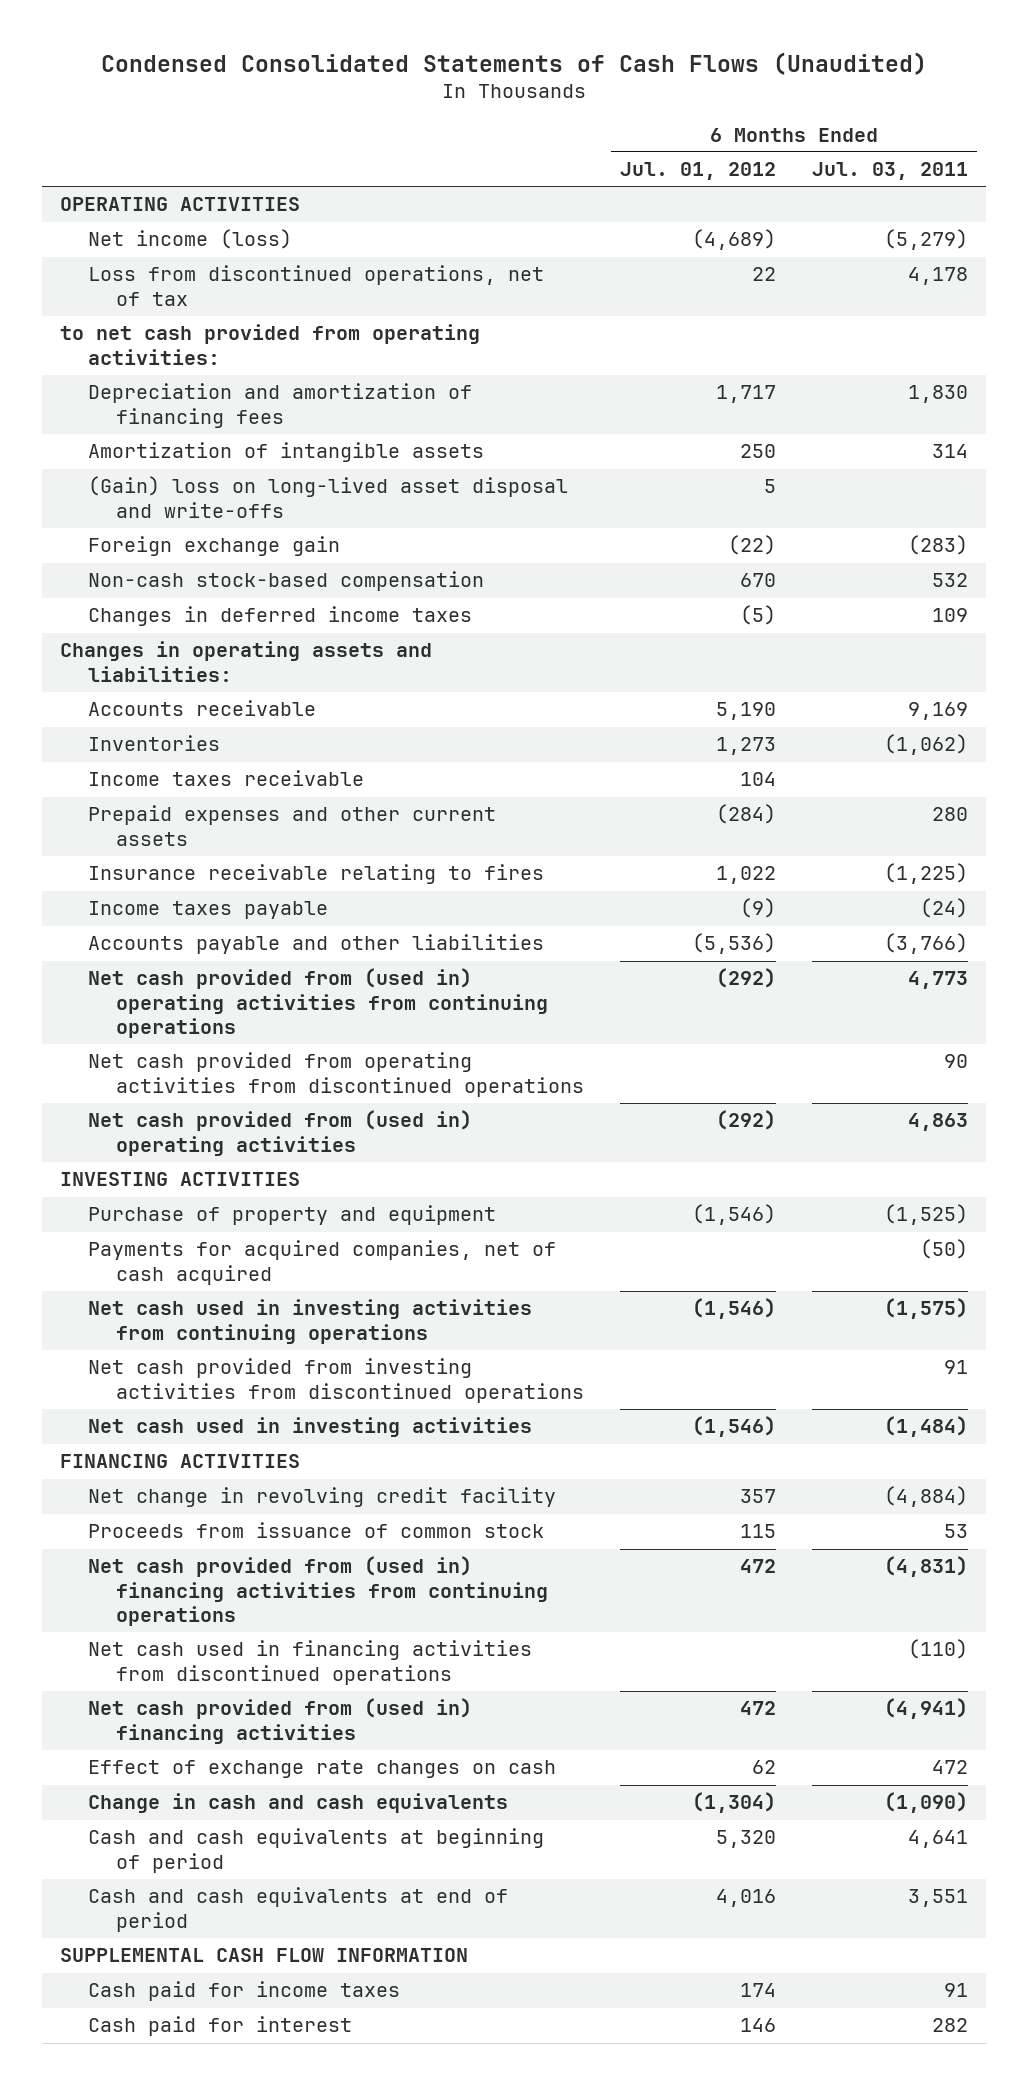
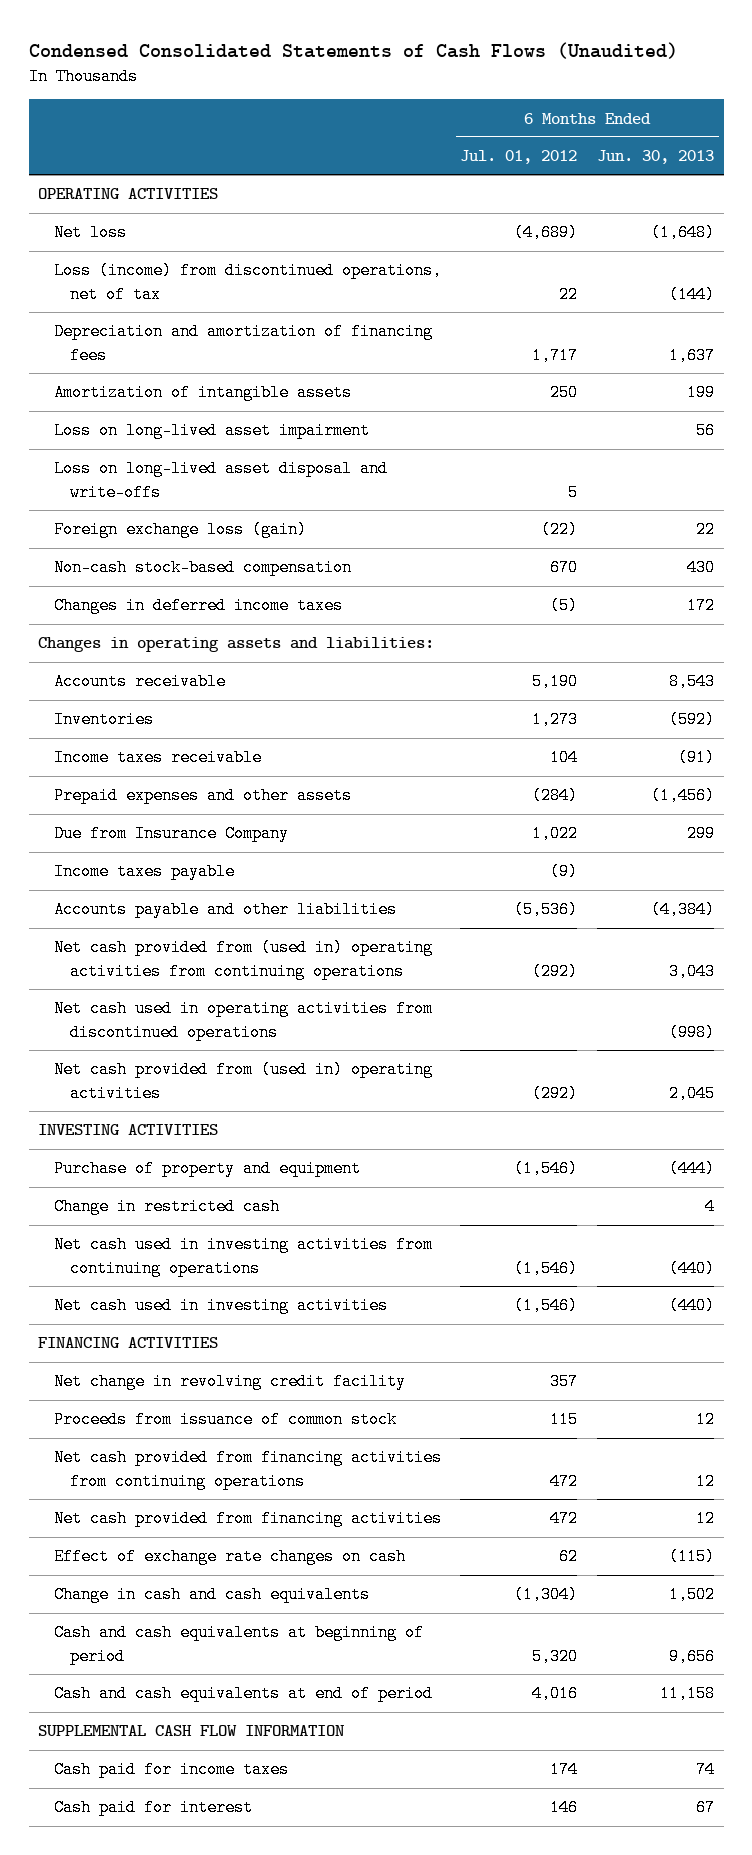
- | 6 Months Ended Jul. 01, 2012 | 6 Months Ended Jul. 03, 2011
+ | 6 Months Ended Jul. 01, 2012 | 6 Months Ended Jun. 30, 2013
- Net income (loss) | (4,689) | (5,279)
- Loss from discontinued operations, net of tax | 22 | 4,178
- to net cash provided from operating activities:
+ Net loss | (4,689) | (1,648)
+ Loss (income) from discontinued operations, net of tax | 22 | (144)
- (Gain) loss on long-lived asset disposal and write-offs | 5 |
- Foreign exchange gain | (22) | (283)
+ Loss on long-lived asset impairment | | 56
+ Loss on long-lived asset disposal and write-offs | 5 |
+ Foreign exchange loss (gain) | (22) | 22
- Prepaid expenses and other current assets | (284) | 280
- Insurance receivable relating to fires | 1,022 | (1,225)
+ Prepaid expenses and other assets | (284) | (1,456)
+ Due from Insurance Company | 1,022 | 299
- Net cash provided from operating activities from discontinued operations | | 90
+ Net cash used in operating activities from discontinued operations | | (998)
- Payments for acquired companies, net of cash acquired | | (50)
+ Change in restricted cash | | 4
- Net cash provided from investing activities from discontinued operations | | 91
- Net cash provided from (used in) financing activities from continuing operations | 472 | (4,831)
- Net cash used in financing activities from discontinued operations | | (110)
- Net cash provided from (used in) financing activities | 472 | (4,941)
+ Net cash provided from financing activities from continuing operations | 472 | 12
+ Net cash provided from financing activities | 472 | 12

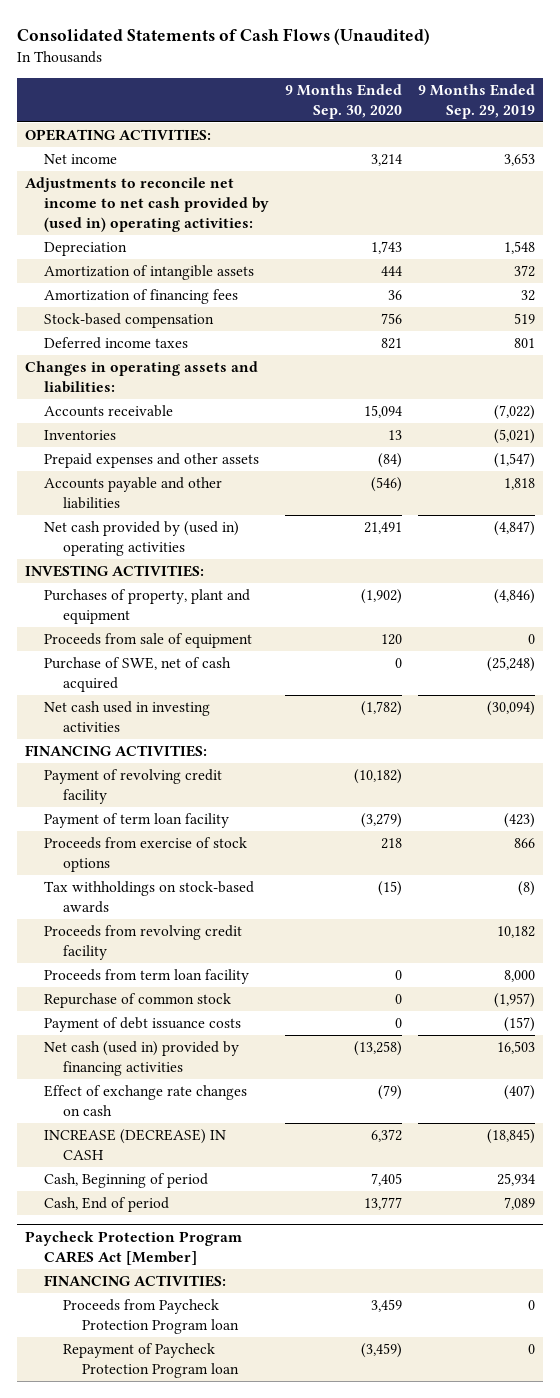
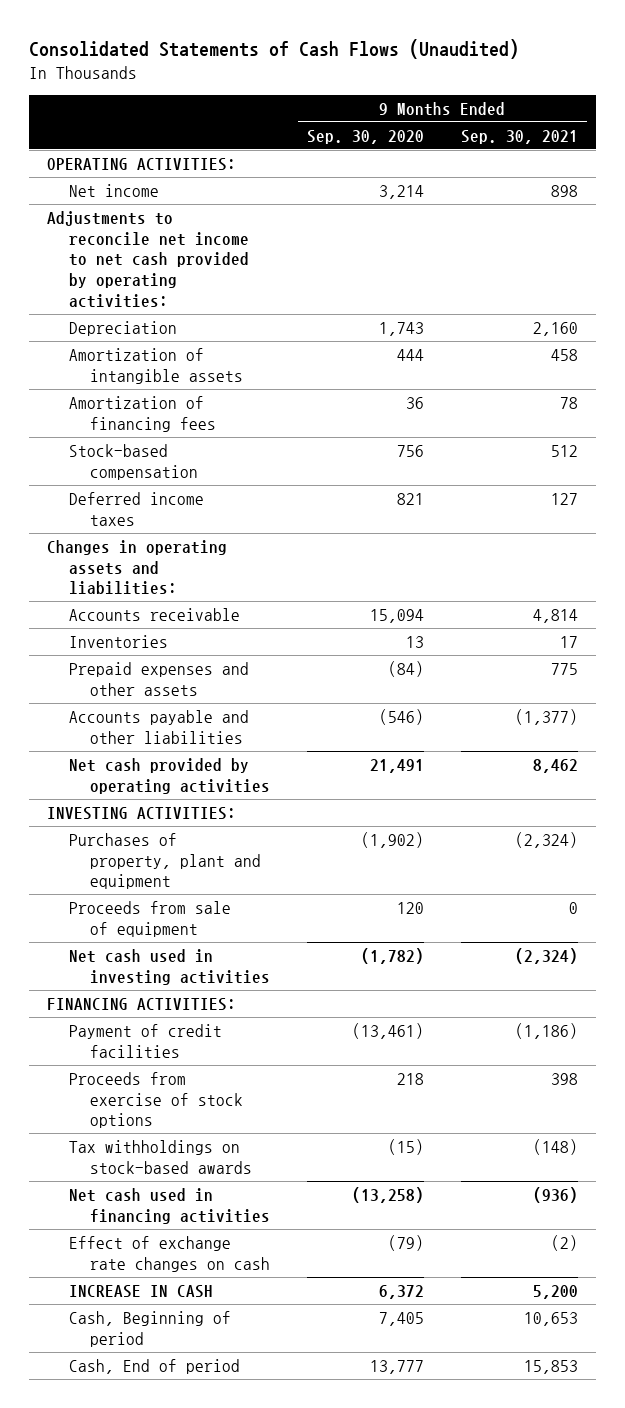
- | 9 Months Ended Sep. 30, 2020 | 9 Months Ended Sep. 29, 2019
+ | 9 Months Ended Sep. 30, 2020 | 9 Months Ended Sep. 30, 2021
- Adjustments to reconcile net income to net cash provided by (used in) operating activities:
+ Adjustments to reconcile net income to net cash provided by operating activities:
- Net cash provided by (used in) operating activities | 21,491 | (4,847)
+ Net cash provided by operating activities | 21,491 | 8,462
- Purchase of SWE, net of cash acquired | 0 | (25,248)
- Payment of revolving credit facility | (10,182) |
- Payment of term loan facility | (3,279) | (423)
+ Payment of credit facilities | (13,461) | (1,186)
- Proceeds from revolving credit facility | | 10,182
- Proceeds from term loan facility | 0 | 8,000
- Repurchase of common stock | 0 | (1,957)
- Payment of debt issuance costs | 0 | (157)
- Net cash (used in) provided by financing activities | (13,258) | 16,503
+ Net cash used in financing activities | (13,258) | (936)
- INCREASE (DECREASE) IN CASH | 6,372 | (18,845)
+ INCREASE IN CASH | 6,372 | 5,200
- Paycheck Protection Program CARES Act [Member]
- FINANCING ACTIVITIES:
- Proceeds from Paycheck Protection Program loan | 3,459 | 0
- Repayment of Paycheck Protection Program loan | (3,459) | 0

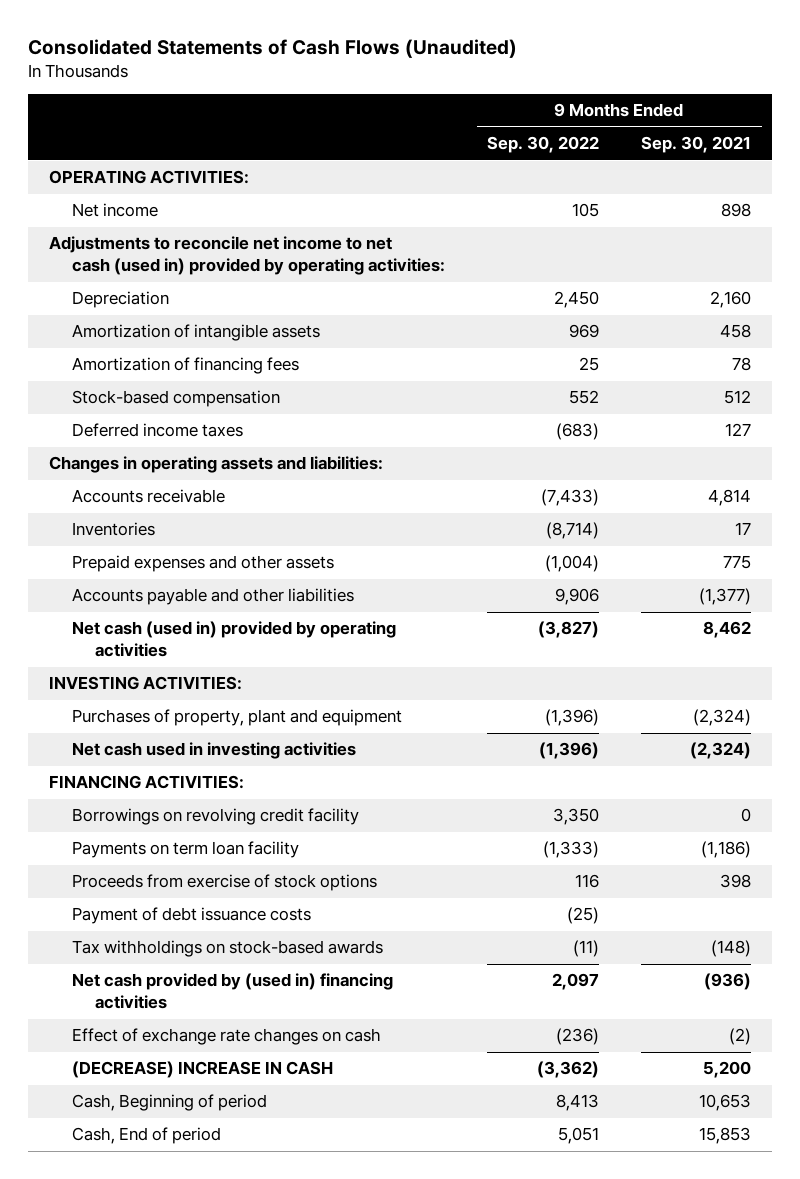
- | 9 Months Ended Sep. 30, 2020 | 9 Months Ended Sep. 30, 2021
+ | 9 Months Ended Sep. 30, 2022 | 9 Months Ended Sep. 30, 2021
- Adjustments to reconcile net income to net cash provided by operating activities:
+ Adjustments to reconcile net income to net cash (used in) provided by operating activities:
- Net cash provided by operating activities | 21,491 | 8,462
+ Net cash (used in) provided by operating activities | (3,827) | 8,462
- Proceeds from sale of equipment | 120 | 0
- Payment of credit facilities | (13,461) | (1,186)
+ Borrowings on revolving credit facility | 3,350 | 0
+ Payments on term loan facility | (1,333) | (1,186)
+ Payment of debt issuance costs | (25) |
- Net cash used in financing activities | (13,258) | (936)
+ Net cash provided by (used in) financing activities | 2,097 | (936)
- INCREASE IN CASH | 6,372 | 5,200
+ (DECREASE) INCREASE IN CASH | (3,362) | 5,200

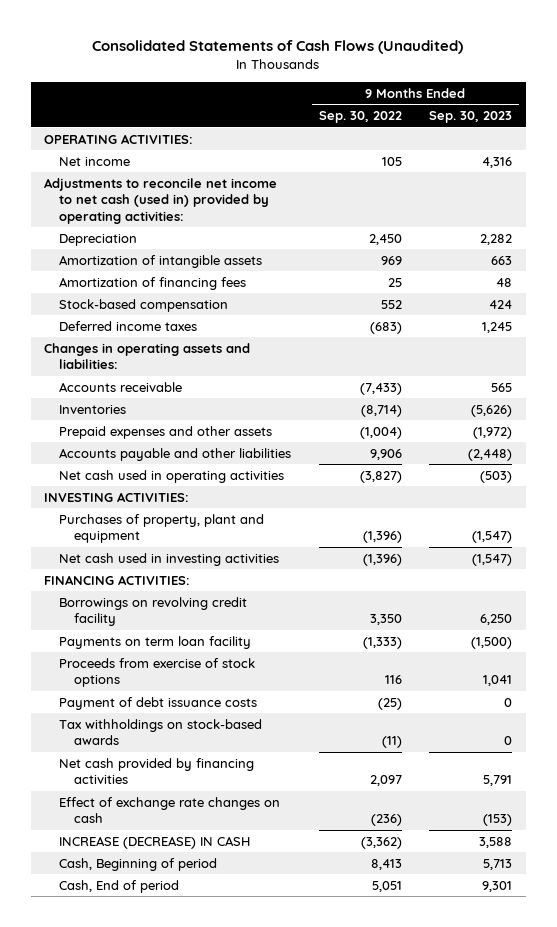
- | 9 Months Ended Sep. 30, 2022 | 9 Months Ended Sep. 30, 2021
+ | 9 Months Ended Sep. 30, 2022 | 9 Months Ended Sep. 30, 2023
- Net cash (used in) provided by operating activities | (3,827) | 8,462
+ Net cash used in operating activities | (3,827) | (503)
- Net cash provided by (used in) financing activities | 2,097 | (936)
+ Net cash provided by financing activities | 2,097 | 5,791
- (DECREASE) INCREASE IN CASH | (3,362) | 5,200
+ INCREASE (DECREASE) IN CASH | (3,362) | 3,588

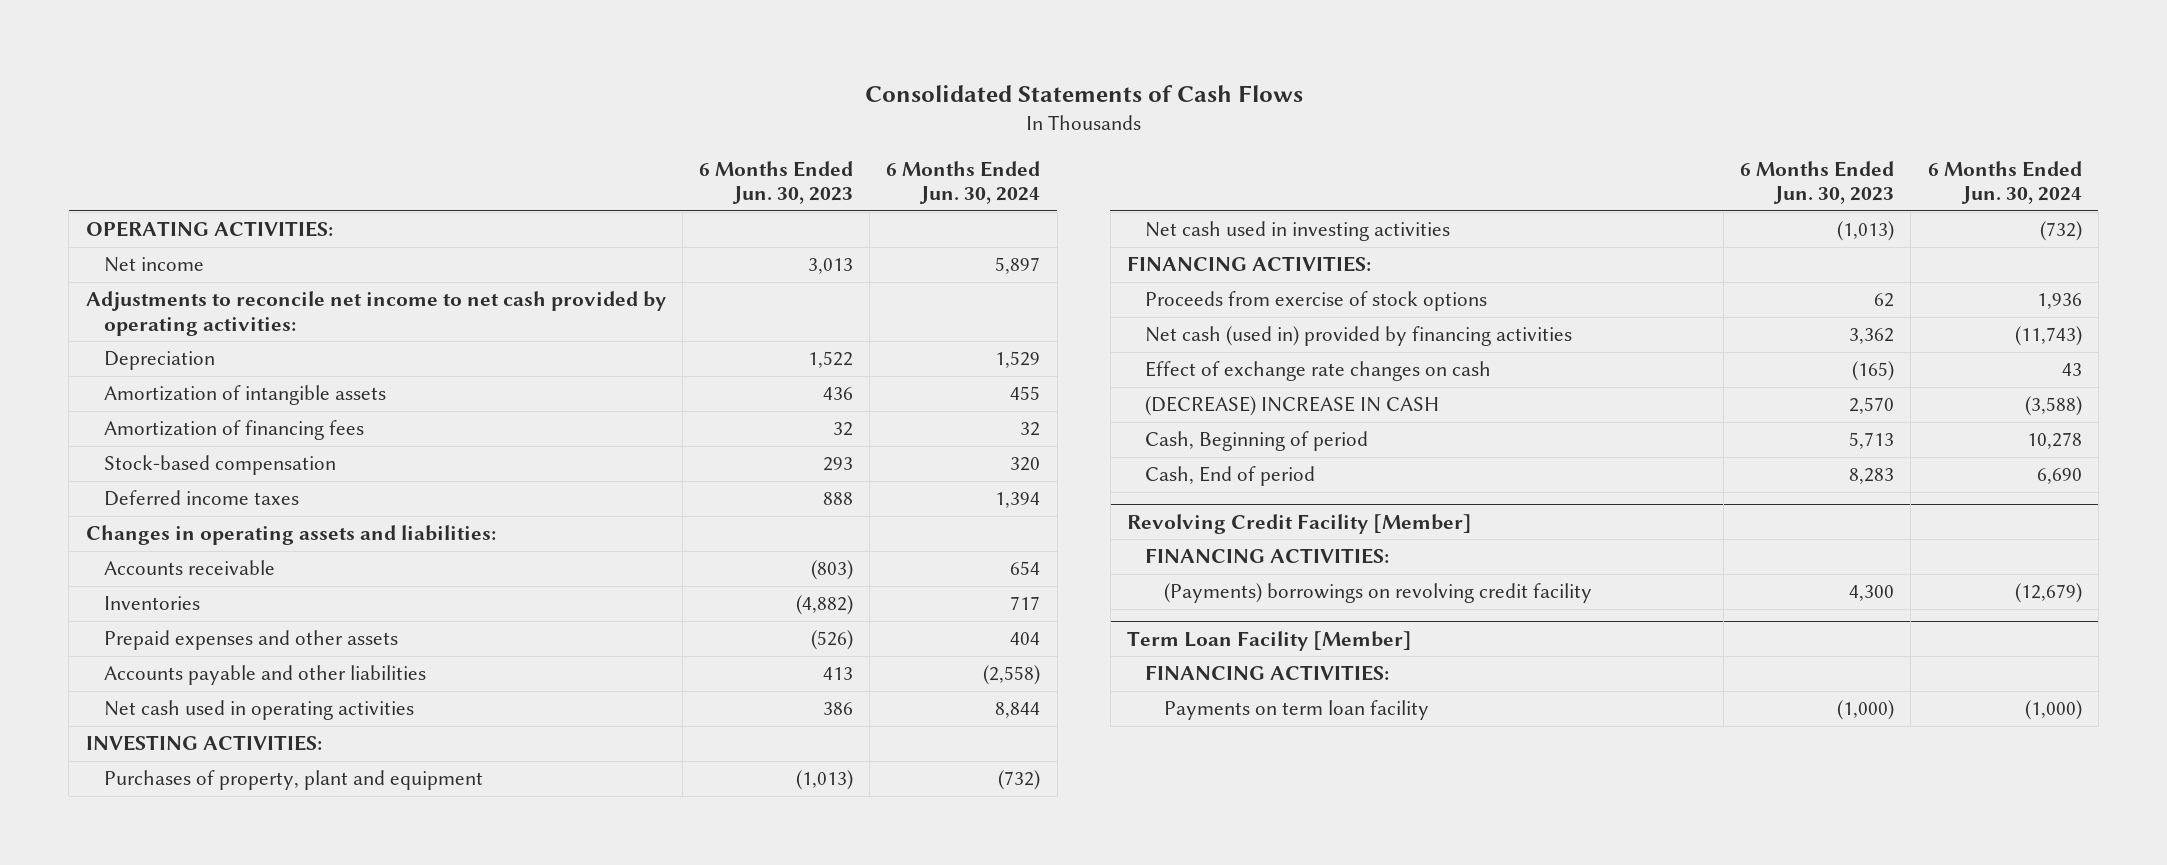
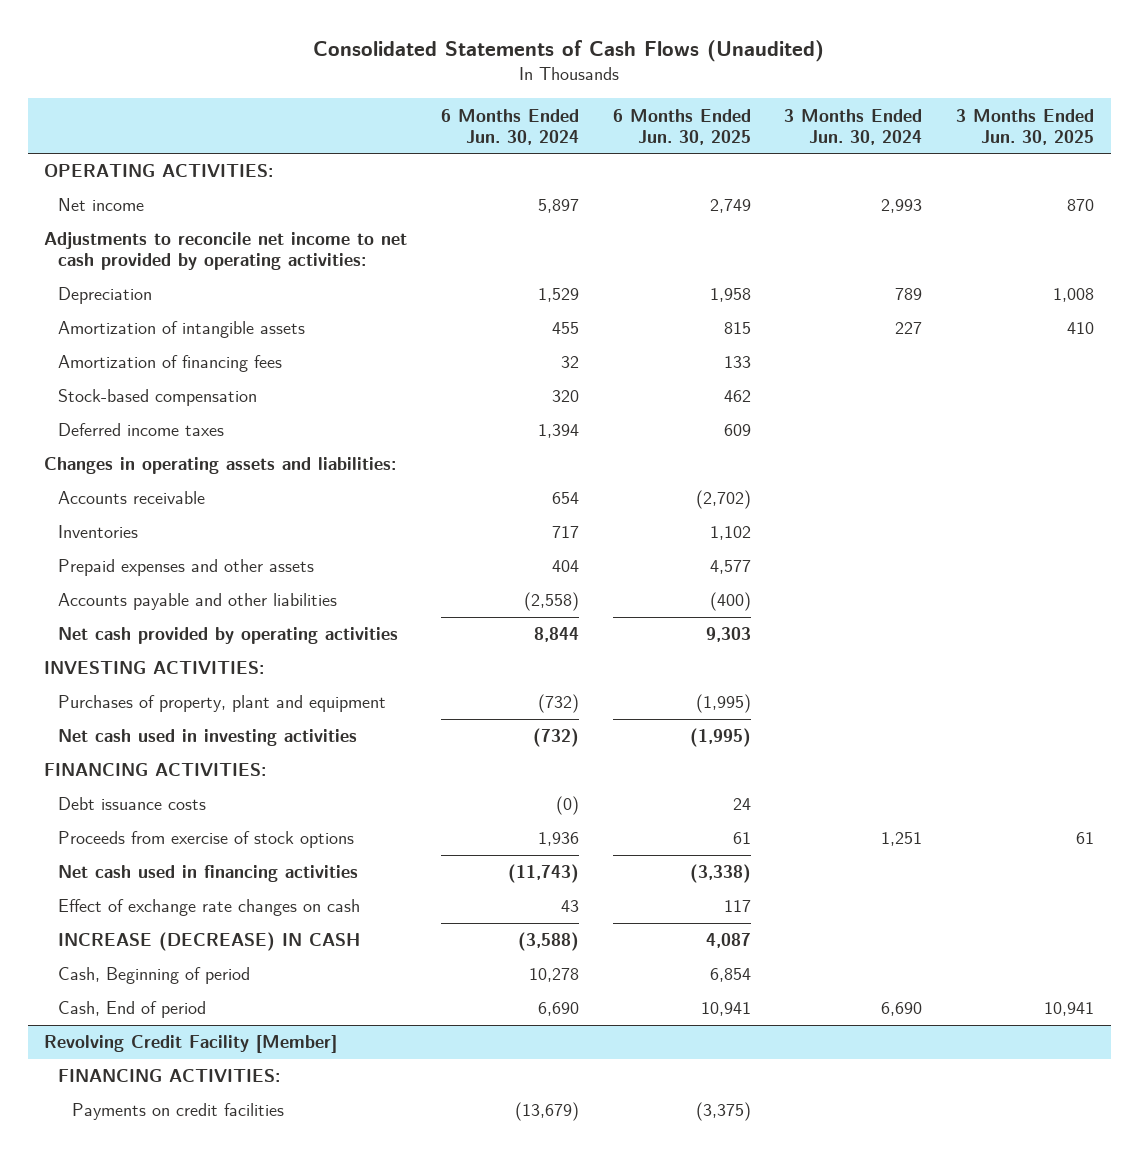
- Consolidated Statements of Cash Flows
+ Consolidated Statements of Cash Flows (Unaudited)
- | 6 Months Ended Jun. 30, 2023 | 6 Months Ended Jun. 30, 2024
+ | 6 Months Ended Jun. 30, 2024 | 6 Months Ended Jun. 30, 2025 | 3 Months Ended Jun. 30, 2024 | 3 Months Ended Jun. 30, 2025
- Net cash used in operating activities | 386 | 8,844
+ Net cash provided by operating activities | 8,844 | 9,303 | |
+ Debt issuance costs | (0) | 24 | |
- Net cash (used in) provided by financing activities | 3,362 | (11,743)
+ Net cash used in financing activities | (11,743) | (3,338) | |
- (DECREASE) INCREASE IN CASH | 2,570 | (3,588)
+ INCREASE (DECREASE) IN CASH | (3,588) | 4,087 | |
@ Revolving Credit Facility [Member]
- (Payments) borrowings on revolving credit facility | 4,300 | (12,679)
- Term Loan Facility [Member]
- FINANCING ACTIVITIES:
- Payments on term loan facility | (1,000) | (1,000)
@ Revolving Credit Facility [Member]
+ Payments on credit facilities | (13,679) | (3,375) | |

